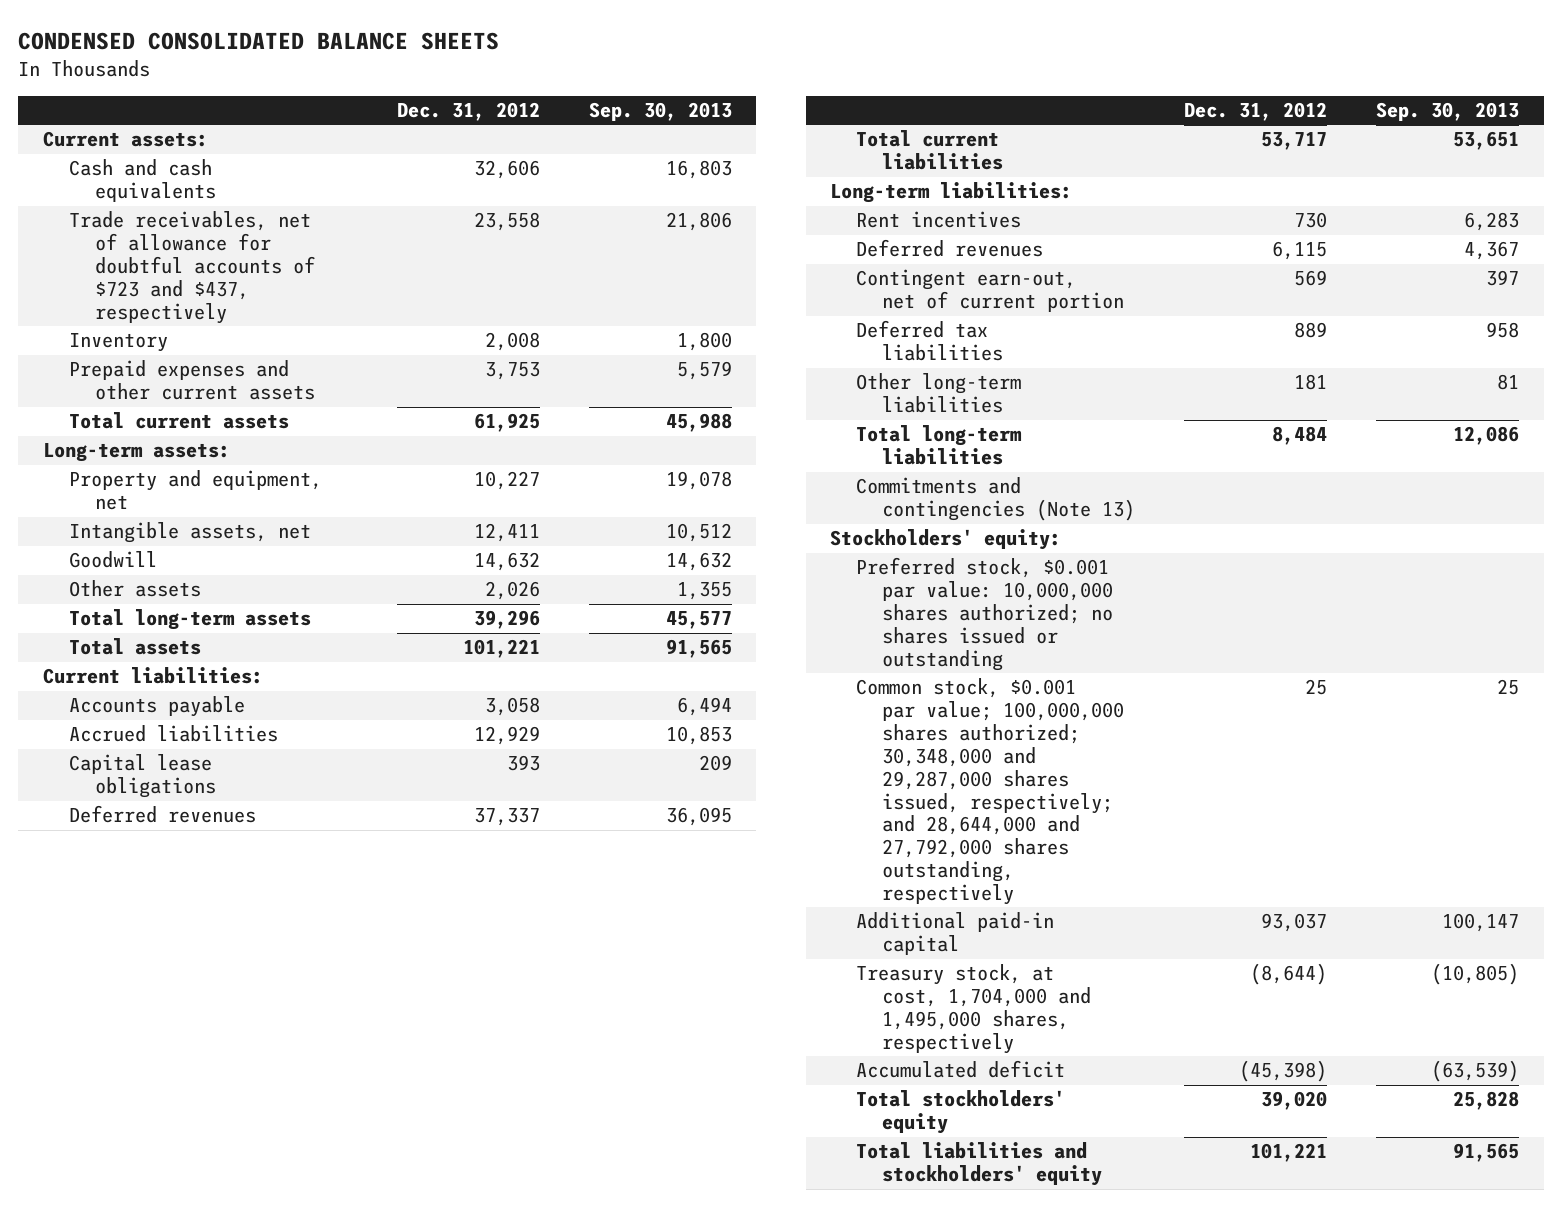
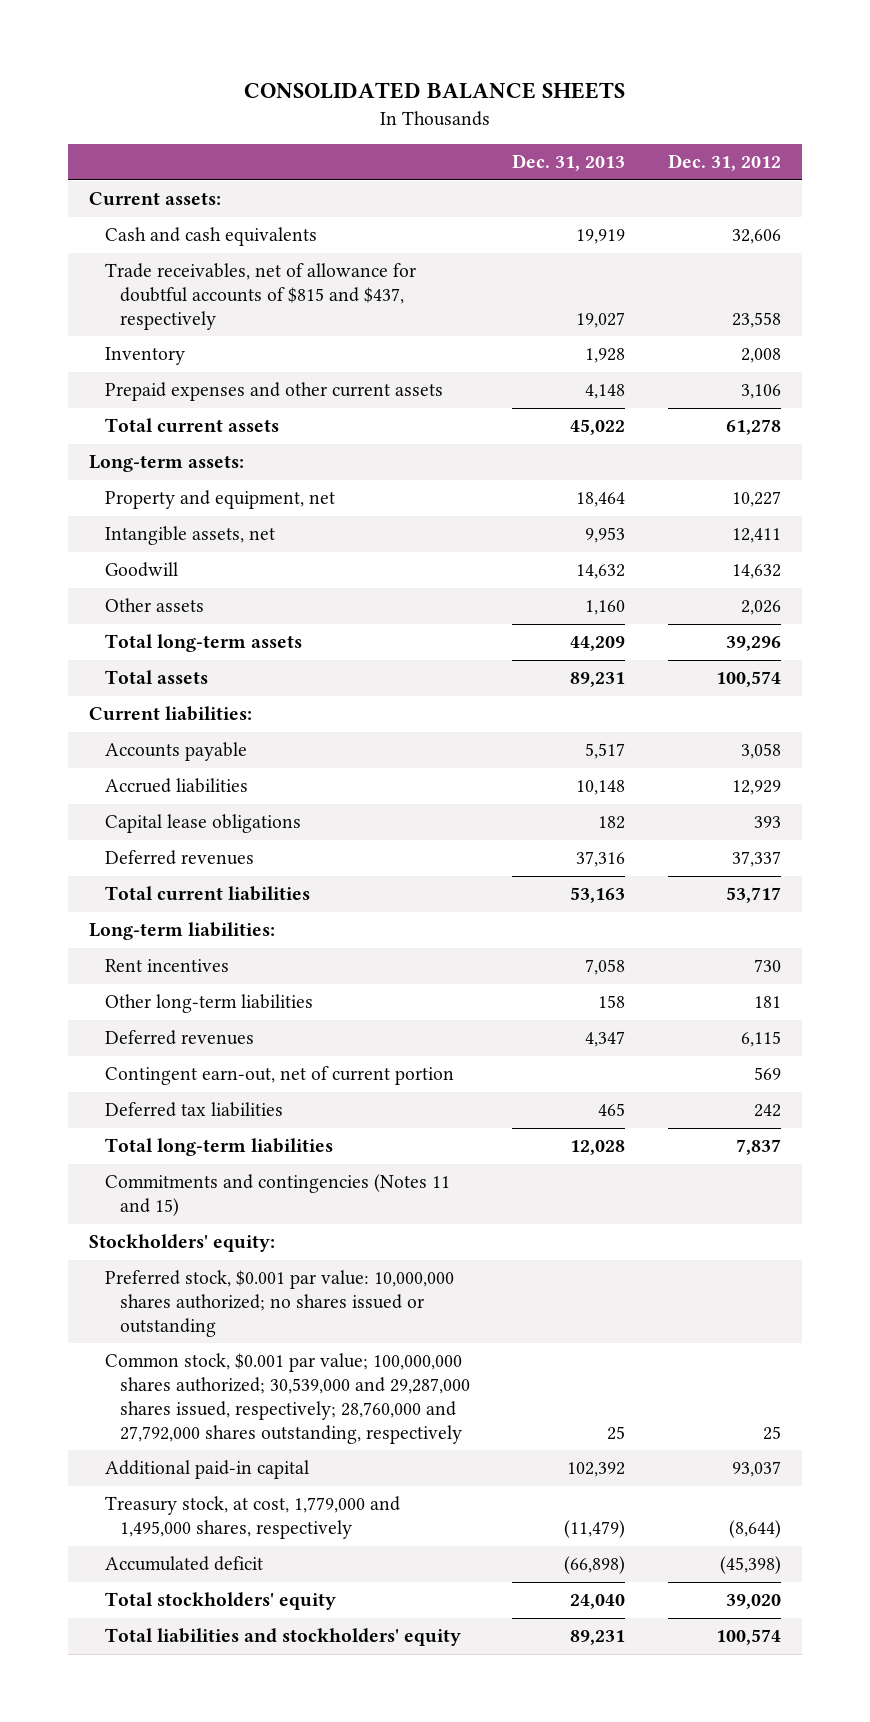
- CONDENSED CONSOLIDATED BALANCE SHEETS
+ CONSOLIDATED BALANCE SHEETS
- | Dec. 31, 2012 | Sep. 30, 2013
+ | Dec. 31, 2013 | Dec. 31, 2012
- Trade receivables, net of allowance for doubtful accounts of $723 and $437, respectively | 23,558 | 21,806
+ Trade receivables, net of allowance for doubtful accounts of $815 and $437, respectively | 19,027 | 23,558
- Prepaid expenses and other current assets | 3,753 | 5,579
- Total current assets | 61,925 | 45,988
+ Prepaid expenses and other current assets | 4,148 | 3,106
+ Total current assets | 45,022 | 61,278
- Total assets | 101,221 | 91,565
+ Total assets | 89,231 | 100,574
moved up: Other long-term liabilities | 158 | 181
- Deferred tax liabilities | 889 | 958
- Total long-term liabilities | 8,484 | 12,086
- Commitments and contingencies (Note 13)
+ Deferred tax liabilities | 465 | 242
+ Total long-term liabilities | 12,028 | 7,837
+ Commitments and contingencies (Notes 11 and 15)
- Common stock, $0.001 par value; 100,000,000 shares authorized; 30,348,000 and 29,287,000 shares issued, respectively; and 28,644,000 and 27,792,000 shares outstanding, respectively | 25 | 25
+ Common stock, $0.001 par value; 100,000,000 shares authorized; 30,539,000 and 29,287,000 shares issued, respectively; 28,760,000 and 27,792,000 shares outstanding, respectively | 25 | 25
- Treasury stock, at cost, 1,704,000 and 1,495,000 shares, respectively | (8,644) | (10,805)
+ Treasury stock, at cost, 1,779,000 and 1,495,000 shares, respectively | (11,479) | (8,644)
- Total liabilities and stockholders' equity | 101,221 | 91,565
+ Total liabilities and stockholders' equity | 89,231 | 100,574

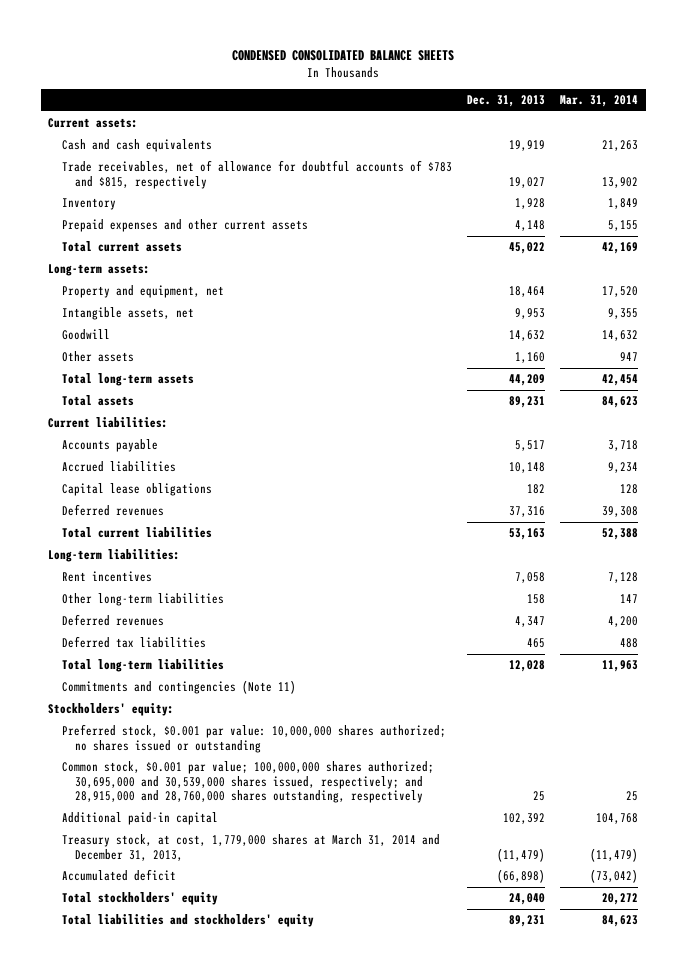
- CONSOLIDATED BALANCE SHEETS
+ CONDENSED CONSOLIDATED BALANCE SHEETS
- | Dec. 31, 2013 | Dec. 31, 2012
+ | Dec. 31, 2013 | Mar. 31, 2014
- Trade receivables, net of allowance for doubtful accounts of $815 and $437, respectively | 19,027 | 23,558
+ Trade receivables, net of allowance for doubtful accounts of $783 and $815, respectively | 19,027 | 13,902
- Contingent earn-out, net of current portion | | 569
- Commitments and contingencies (Notes 11 and 15)
+ Commitments and contingencies (Note 11)
- Common stock, $0.001 par value; 100,000,000 shares authorized; 30,539,000 and 29,287,000 shares issued, respectively; 28,760,000 and 27,792,000 shares outstanding, respectively | 25 | 25
+ Common stock, $0.001 par value; 100,000,000 shares authorized; 30,695,000 and 30,539,000 shares issued, respectively; and 28,915,000 and 28,760,000 shares outstanding, respectively | 25 | 25
- Treasury stock, at cost, 1,779,000 and 1,495,000 shares, respectively | (11,479) | (8,644)
+ Treasury stock, at cost, 1,779,000 shares at March 31, 2014 and December 31, 2013, | (11,479) | (11,479)

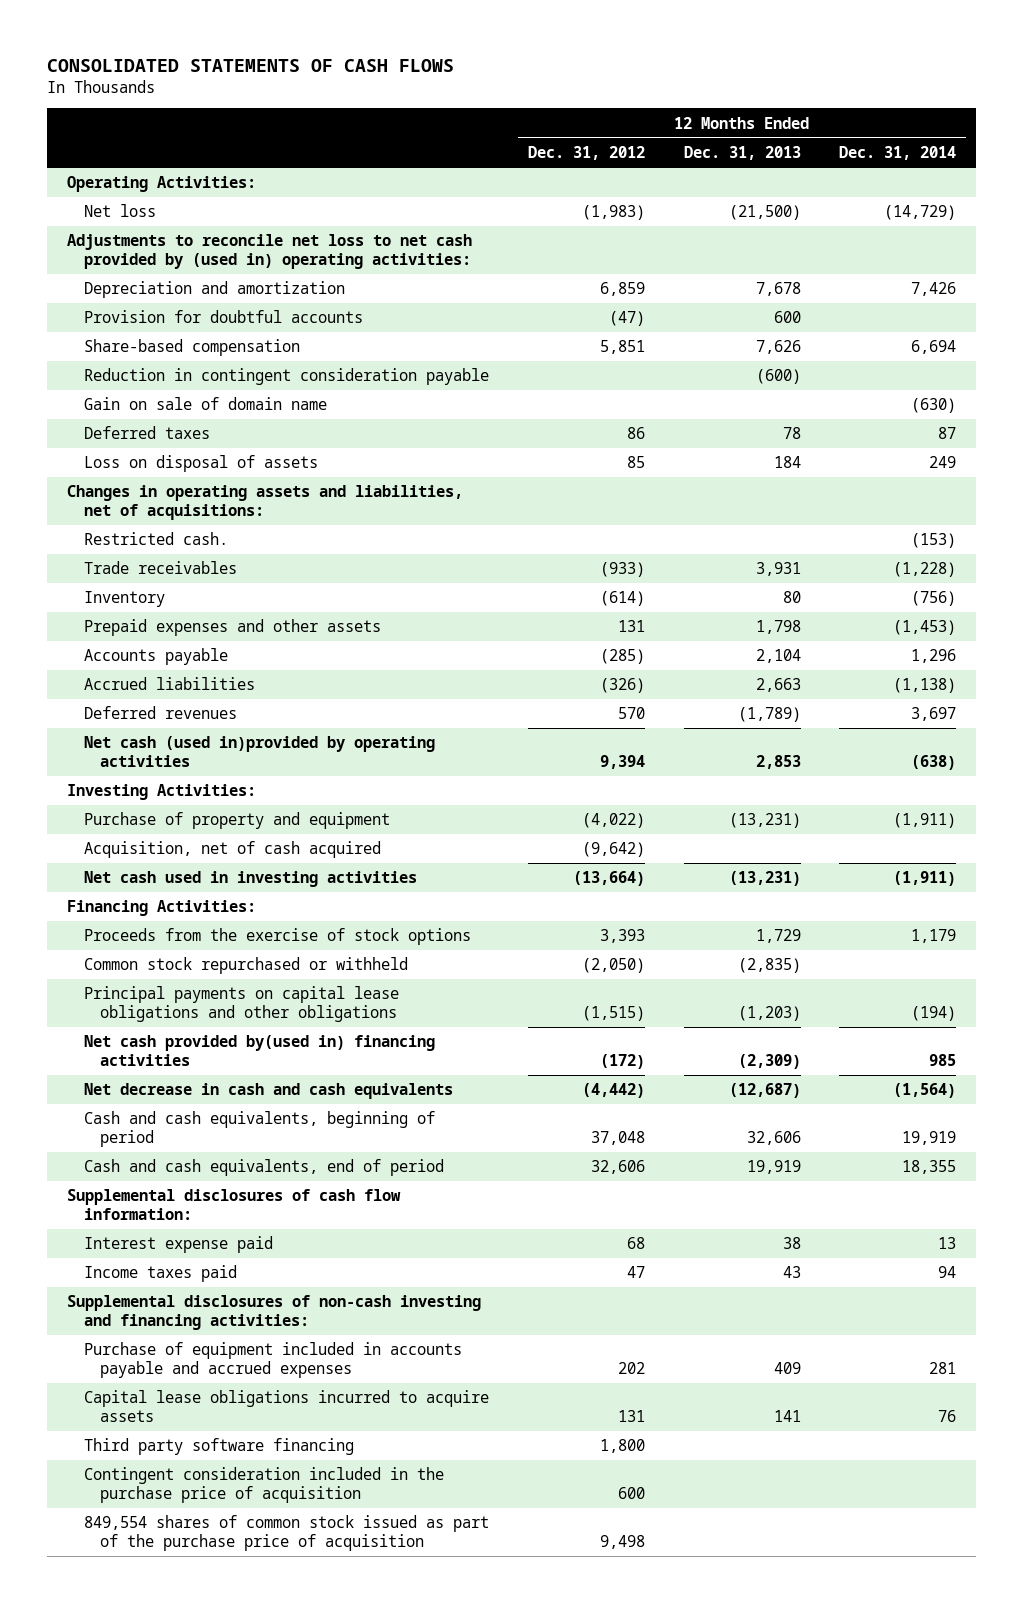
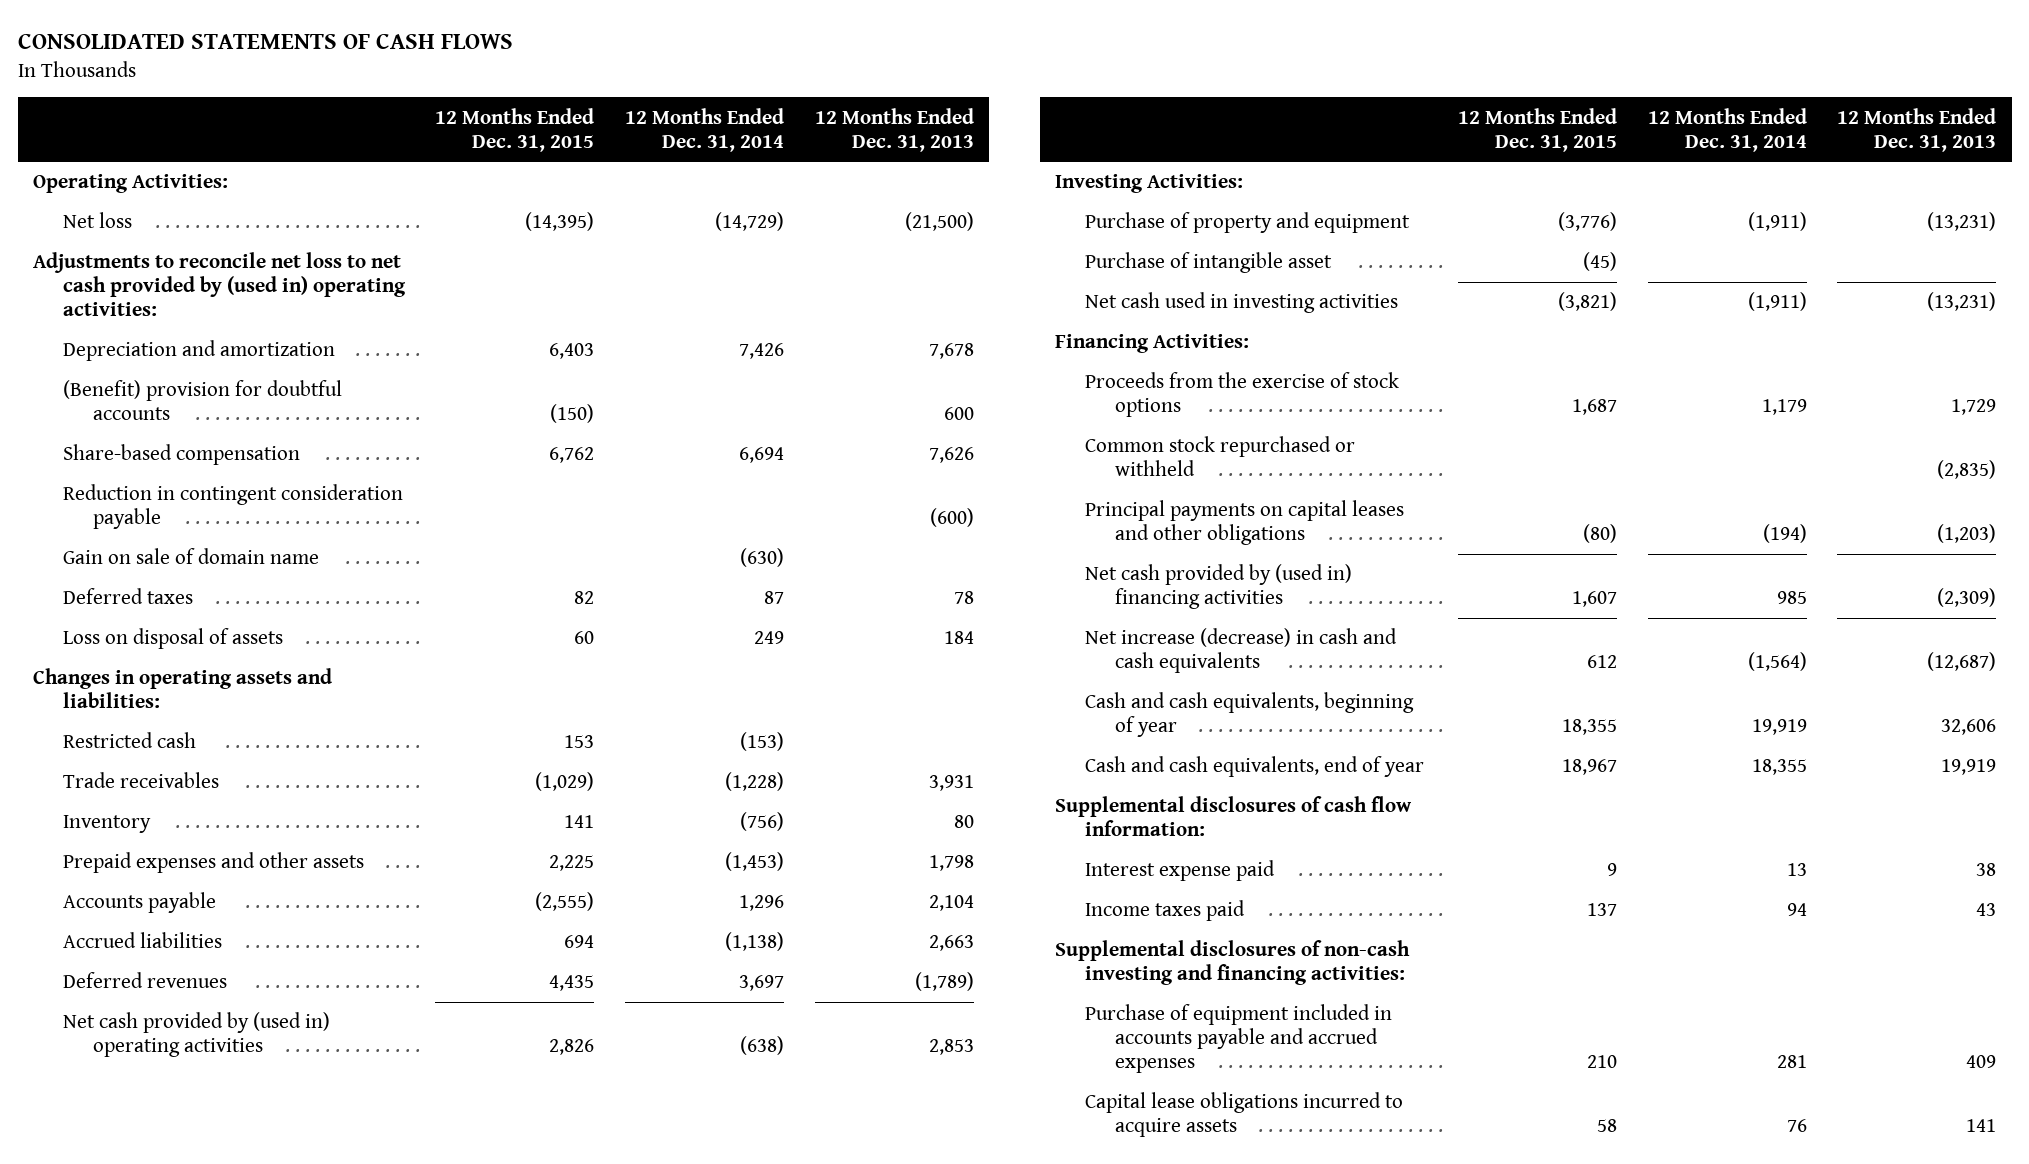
- | 12 Months Ended Dec. 31, 2012 | 12 Months Ended Dec. 31, 2013 | 12 Months Ended Dec. 31, 2014
+ | 12 Months Ended Dec. 31, 2015 | 12 Months Ended Dec. 31, 2014 | 12 Months Ended Dec. 31, 2013
- Provision for doubtful accounts | (47) | 600 |
+ (Benefit) provision for doubtful accounts | (150) | | 600
- Changes in operating assets and liabilities, net of acquisitions:
- Restricted cash. | | | (153)
+ Changes in operating assets and liabilities:
+ Restricted cash | 153 | (153) |
- Net cash (used in)provided by operating activities | 9,394 | 2,853 | (638)
+ Net cash provided by (used in) operating activities | 2,826 | (638) | 2,853
- Acquisition, net of cash acquired | (9,642) | |
+ Purchase of intangible asset | (45) | |
- Principal payments on capital lease obligations and other obligations | (1,515) | (1,203) | (194)
- Net cash provided by(used in) financing activities | (172) | (2,309) | 985
- Net decrease in cash and cash equivalents | (4,442) | (12,687) | (1,564)
- Cash and cash equivalents, beginning of period | 37,048 | 32,606 | 19,919
- Cash and cash equivalents, end of period | 32,606 | 19,919 | 18,355
+ Principal payments on capital leases and other obligations | (80) | (194) | (1,203)
+ Net cash provided by (used in) financing activities | 1,607 | 985 | (2,309)
+ Net increase (decrease) in cash and cash equivalents | 612 | (1,564) | (12,687)
+ Cash and cash equivalents, beginning of year | 18,355 | 19,919 | 32,606
+ Cash and cash equivalents, end of year | 18,967 | 18,355 | 19,919
- Third party software financing | 1,800 | |
- Contingent consideration included in the purchase price of acquisition | 600 | |
- 849,554 shares of common stock issued as part of the purchase price of acquisition | 9,498 | |

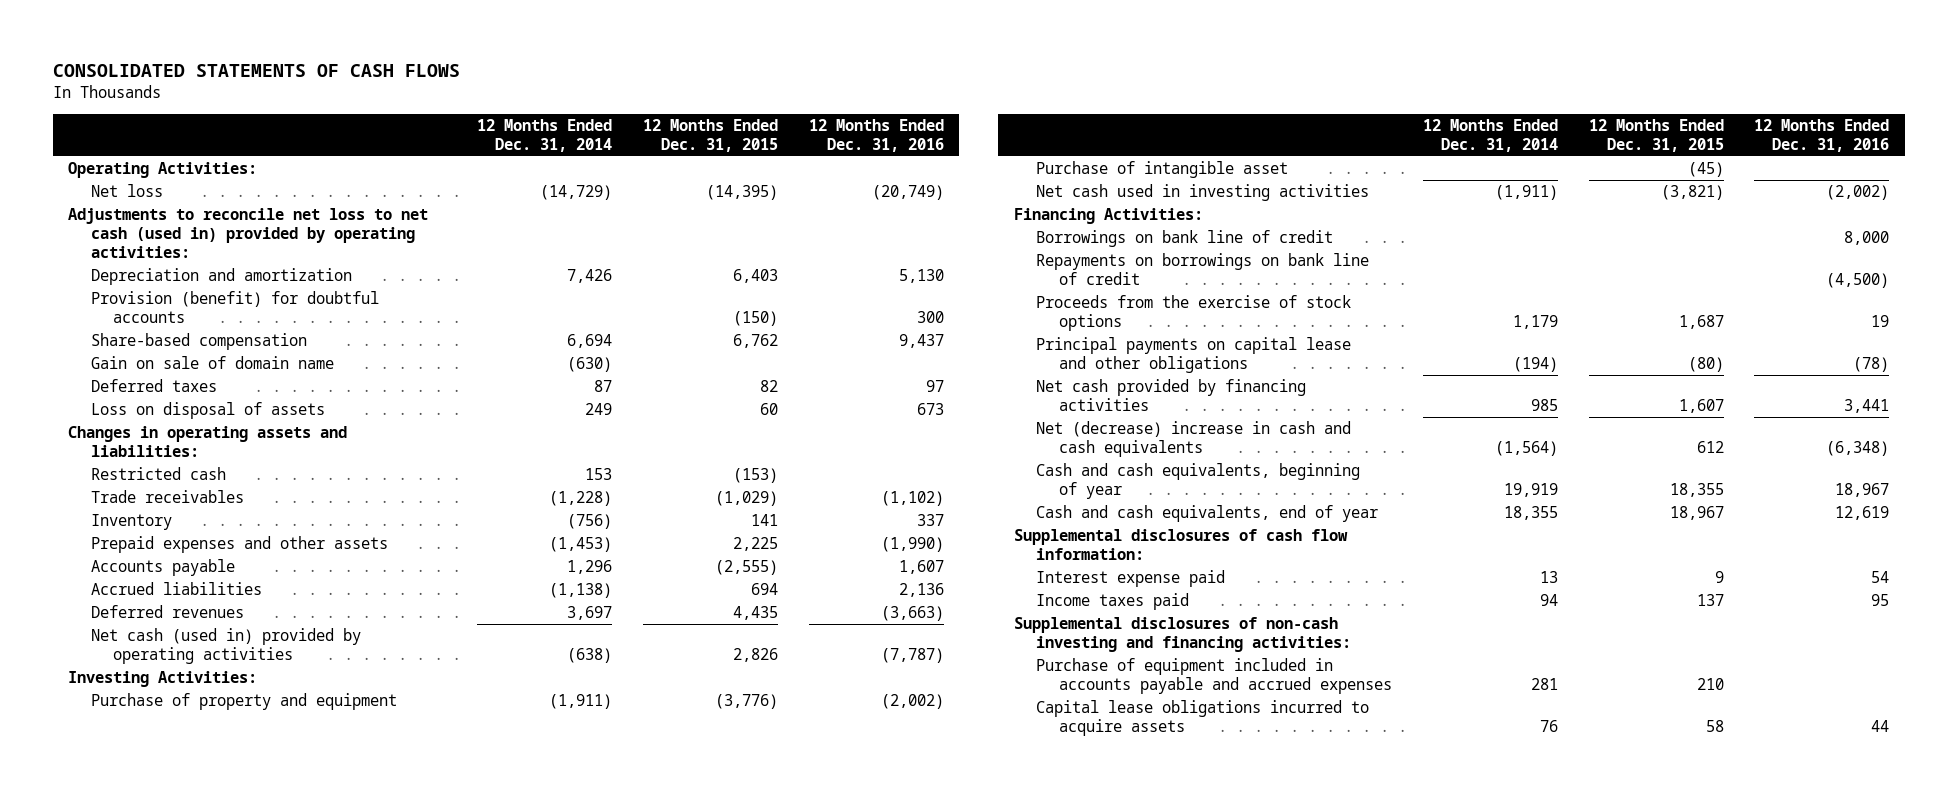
- | 12 Months Ended Dec. 31, 2015 | 12 Months Ended Dec. 31, 2014 | 12 Months Ended Dec. 31, 2013
+ | 12 Months Ended Dec. 31, 2014 | 12 Months Ended Dec. 31, 2015 | 12 Months Ended Dec. 31, 2016
- Adjustments to reconcile net loss to net cash provided by (used in) operating activities:
+ Adjustments to reconcile net loss to net cash (used in) provided by operating activities:
- (Benefit) provision for doubtful accounts | (150) | | 600
+ Provision (benefit) for doubtful accounts | | (150) | 300
- Reduction in contingent consideration payable | | | (600)
- Restricted cash | 153 | (153) |
+ Restricted cash | 153 | (153) |
- Net cash provided by (used in) operating activities | 2,826 | (638) | 2,853
+ Net cash (used in) provided by operating activities | (638) | 2,826 | (7,787)
+ Borrowings on bank line of credit | | | 8,000
+ Repayments on borrowings on bank line of credit | | | (4,500)
- Common stock repurchased or withheld | | | (2,835)
- Principal payments on capital leases and other obligations | (80) | (194) | (1,203)
- Net cash provided by (used in) financing activities | 1,607 | 985 | (2,309)
- Net increase (decrease) in cash and cash equivalents | 612 | (1,564) | (12,687)
+ Principal payments on capital lease and other obligations | (194) | (80) | (78)
+ Net cash provided by financing activities | 985 | 1,607 | 3,441
+ Net (decrease) increase in cash and cash equivalents | (1,564) | 612 | (6,348)

